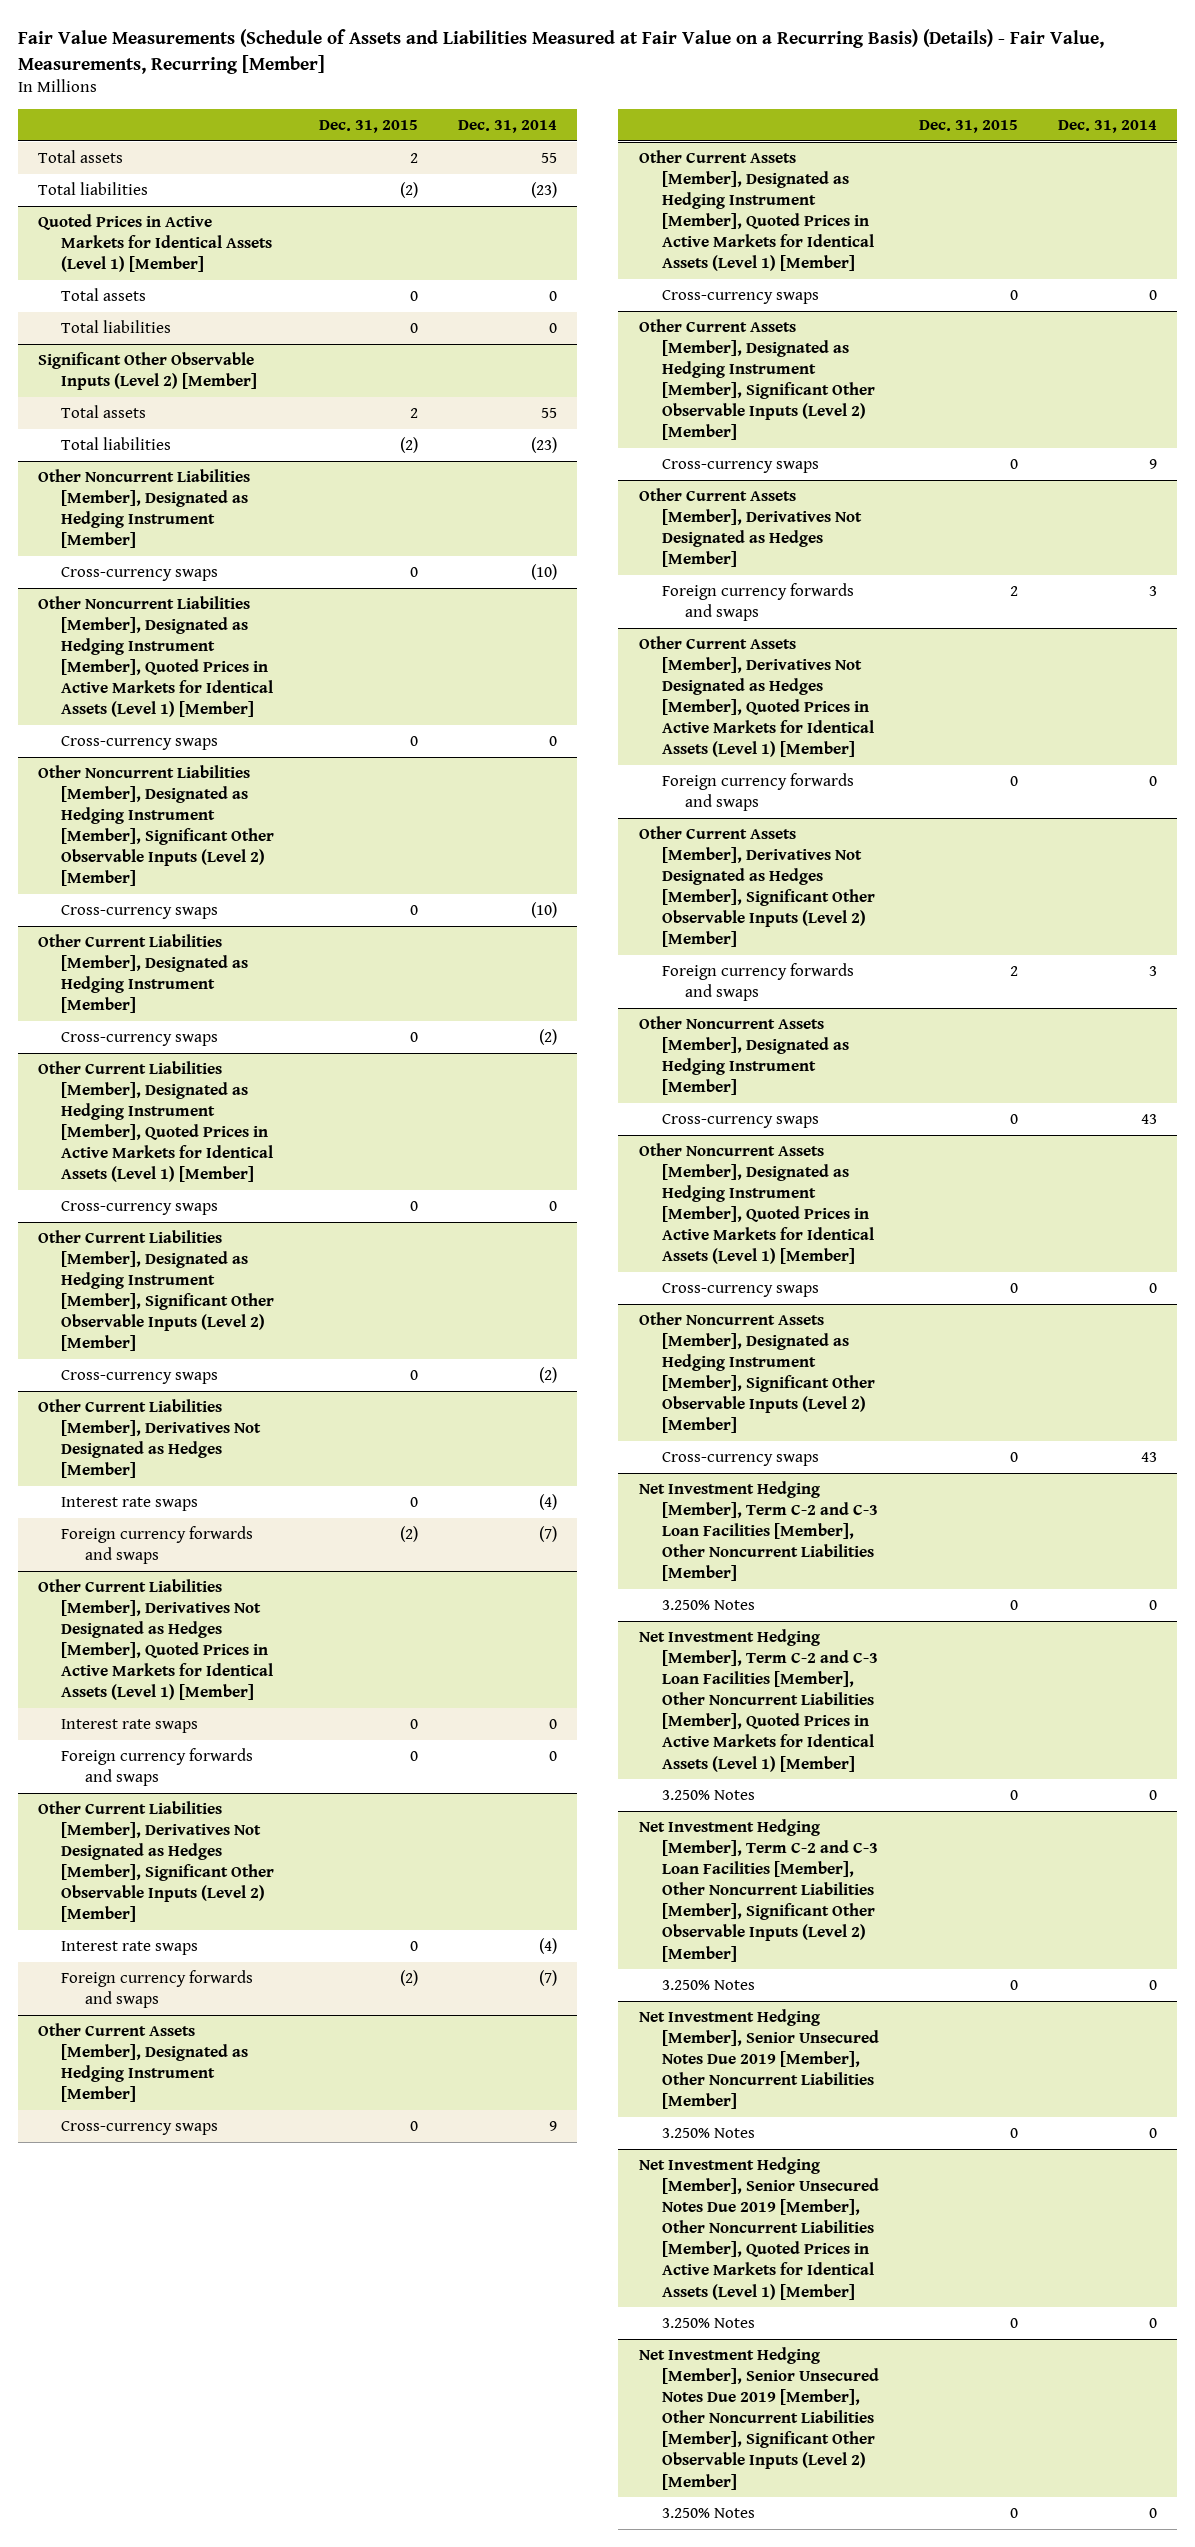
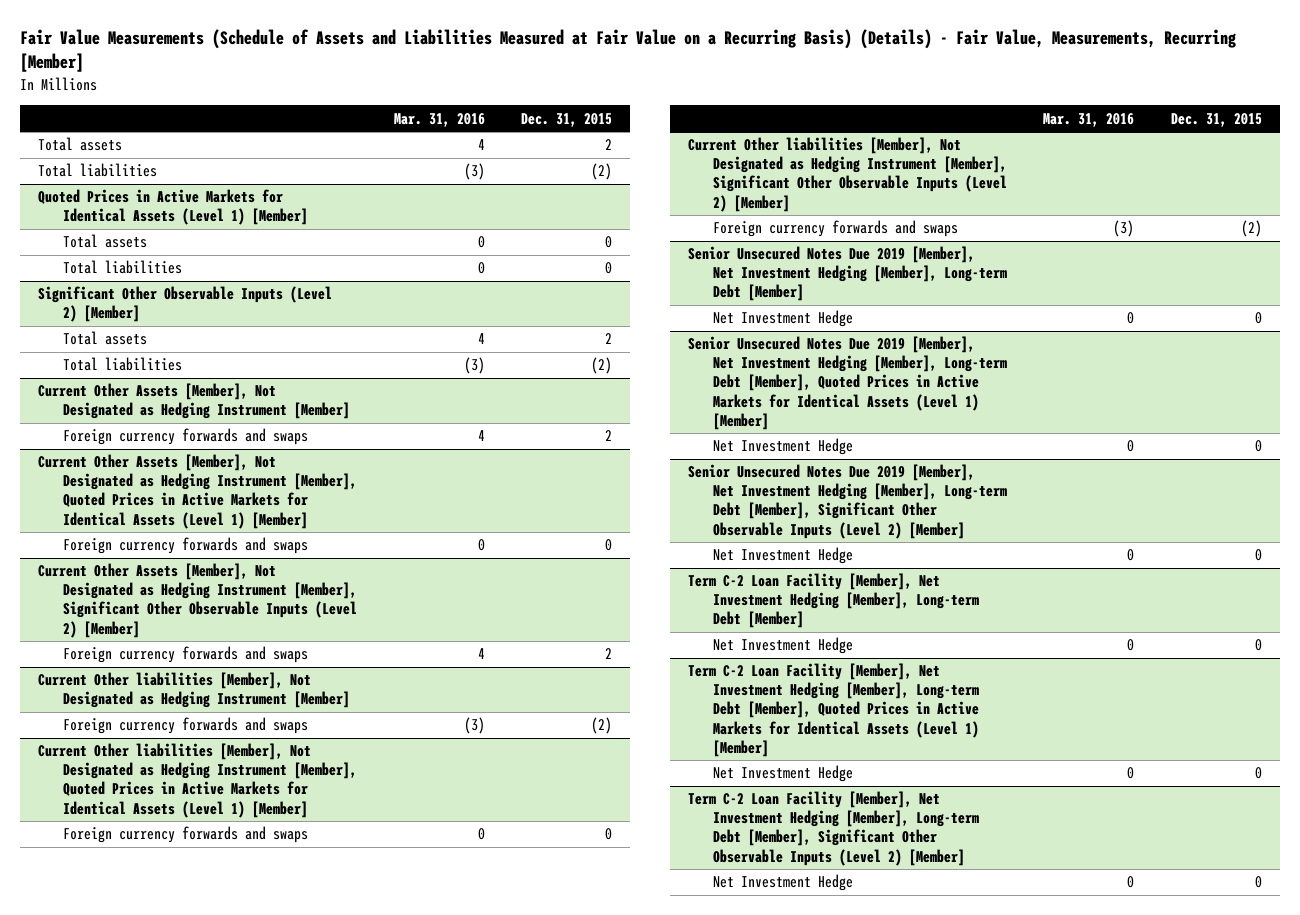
- | Dec. 31, 2015 | Dec. 31, 2014
+ | Mar. 31, 2016 | Dec. 31, 2015
- Other Noncurrent Liabilities [Member], Designated as Hedging Instrument [Member]
- Cross-currency swaps | 0 | (10)
- Other Noncurrent Liabilities [Member], Designated as Hedging Instrument [Member], Quoted Prices in Active Markets for Identical Assets (Level 1) [Member]
- Cross-currency swaps | 0 | 0
- Other Noncurrent Liabilities [Member], Designated as Hedging Instrument [Member], Significant Other Observable Inputs (Level 2) [Member]
- Cross-currency swaps | 0 | (10)
- Other Current Liabilities [Member], Designated as Hedging Instrument [Member]
- Cross-currency swaps | 0 | (2)
- Other Current Liabilities [Member], Designated as Hedging Instrument [Member], Quoted Prices in Active Markets for Identical Assets (Level 1) [Member]
- Cross-currency swaps | 0 | 0
- Other Current Liabilities [Member], Designated as Hedging Instrument [Member], Significant Other Observable Inputs (Level 2) [Member]
- Cross-currency swaps | 0 | (2)
- Other Current Liabilities [Member], Derivatives Not Designated as Hedges [Member]
- Interest rate swaps | 0 | (4)
- Foreign currency forwards and swaps | (2) | (7)
- Other Current Liabilities [Member], Derivatives Not Designated as Hedges [Member], Quoted Prices in Active Markets for Identical Assets (Level 1) [Member]
- Interest rate swaps | 0 | 0
- Foreign currency forwards and swaps | 0 | 0
- Other Current Liabilities [Member], Derivatives Not Designated as Hedges [Member], Significant Other Observable Inputs (Level 2) [Member]
- Interest rate swaps | 0 | (4)
- Foreign currency forwards and swaps | (2) | (7)
- Other Current Assets [Member], Designated as Hedging Instrument [Member]
- Cross-currency swaps | 0 | 9
- Other Current Assets [Member], Designated as Hedging Instrument [Member], Quoted Prices in Active Markets for Identical Assets (Level 1) [Member]
- Cross-currency swaps | 0 | 0
- Other Current Assets [Member], Designated as Hedging Instrument [Member], Significant Other Observable Inputs (Level 2) [Member]
- Cross-currency swaps | 0 | 9
- Other Current Assets [Member], Derivatives Not Designated as Hedges [Member]
+ Current Other Assets [Member], Not Designated as Hedging Instrument [Member]
- Other Current Assets [Member], Derivatives Not Designated as Hedges [Member], Quoted Prices in Active Markets for Identical Assets (Level 1) [Member]
+ Current Other Assets [Member], Not Designated as Hedging Instrument [Member], Quoted Prices in Active Markets for Identical Assets (Level 1) [Member]
- Other Current Assets [Member], Derivatives Not Designated as Hedges [Member], Significant Other Observable Inputs (Level 2) [Member]
+ Current Other Assets [Member], Not Designated as Hedging Instrument [Member], Significant Other Observable Inputs (Level 2) [Member]
- Other Noncurrent Assets [Member], Designated as Hedging Instrument [Member]
- Cross-currency swaps | 0 | 43
- Other Noncurrent Assets [Member], Designated as Hedging Instrument [Member], Quoted Prices in Active Markets for Identical Assets (Level 1) [Member]
- Cross-currency swaps | 0 | 0
- Other Noncurrent Assets [Member], Designated as Hedging Instrument [Member], Significant Other Observable Inputs (Level 2) [Member]
- Cross-currency swaps | 0 | 43
- Net Investment Hedging [Member], Term C-2 and C-3 Loan Facilities [Member], Other Noncurrent Liabilities [Member]
- 3.250% Notes | 0 | 0
- Net Investment Hedging [Member], Term C-2 and C-3 Loan Facilities [Member], Other Noncurrent Liabilities [Member], Quoted Prices in Active Markets for Identical Assets (Level 1) [Member]
- 3.250% Notes | 0 | 0
- Net Investment Hedging [Member], Term C-2 and C-3 Loan Facilities [Member], Other Noncurrent Liabilities [Member], Significant Other Observable Inputs (Level 2) [Member]
- 3.250% Notes | 0 | 0
- Net Investment Hedging [Member], Senior Unsecured Notes Due 2019 [Member], Other Noncurrent Liabilities [Member]
- 3.250% Notes | 0 | 0
- Net Investment Hedging [Member], Senior Unsecured Notes Due 2019 [Member], Other Noncurrent Liabilities [Member], Quoted Prices in Active Markets for Identical Assets (Level 1) [Member]
- 3.250% Notes | 0 | 0
- Net Investment Hedging [Member], Senior Unsecured Notes Due 2019 [Member], Other Noncurrent Liabilities [Member], Significant Other Observable Inputs (Level 2) [Member]
- 3.250% Notes | 0 | 0
+ Current Other liabilities [Member], Not Designated as Hedging Instrument [Member]
+ Foreign currency forwards and swaps | (3) | (2)
+ Current Other liabilities [Member], Not Designated as Hedging Instrument [Member], Quoted Prices in Active Markets for Identical Assets (Level 1) [Member]
+ Foreign currency forwards and swaps | 0 | 0
+ Current Other liabilities [Member], Not Designated as Hedging Instrument [Member], Significant Other Observable Inputs (Level 2) [Member]
+ Foreign currency forwards and swaps | (3) | (2)
+ Senior Unsecured Notes Due 2019 [Member], Net Investment Hedging [Member], Long-term Debt [Member]
+ Net Investment Hedge | 0 | 0
+ Senior Unsecured Notes Due 2019 [Member], Net Investment Hedging [Member], Long-term Debt [Member], Quoted Prices in Active Markets for Identical Assets (Level 1) [Member]
+ Net Investment Hedge | 0 | 0
+ Senior Unsecured Notes Due 2019 [Member], Net Investment Hedging [Member], Long-term Debt [Member], Significant Other Observable Inputs (Level 2) [Member]
+ Net Investment Hedge | 0 | 0
+ Term C-2 Loan Facility [Member], Net Investment Hedging [Member], Long-term Debt [Member]
+ Net Investment Hedge | 0 | 0
+ Term C-2 Loan Facility [Member], Net Investment Hedging [Member], Long-term Debt [Member], Quoted Prices in Active Markets for Identical Assets (Level 1) [Member]
+ Net Investment Hedge | 0 | 0
+ Term C-2 Loan Facility [Member], Net Investment Hedging [Member], Long-term Debt [Member], Significant Other Observable Inputs (Level 2) [Member]
+ Net Investment Hedge | 0 | 0

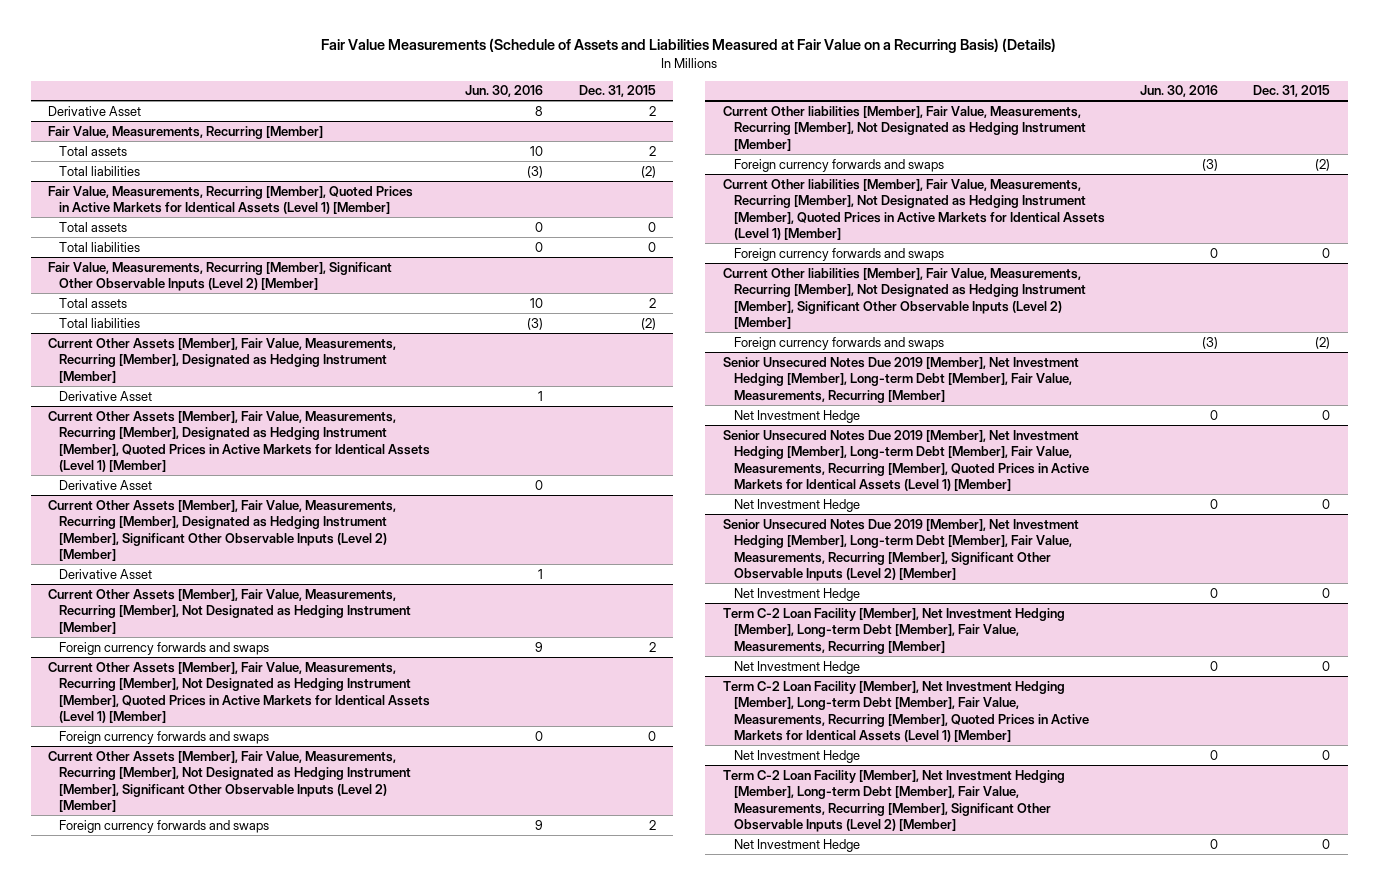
- Fair Value Measurements (Schedule of Assets and Liabilities Measured at Fair Value on a Recurring Basis) (Details) - Fair Value, Measurements, Recurring [Member]
+ Fair Value Measurements (Schedule of Assets and Liabilities Measured at Fair Value on a Recurring Basis) (Details)
- | Mar. 31, 2016 | Dec. 31, 2015
+ | Jun. 30, 2016 | Dec. 31, 2015
+ Derivative Asset | 8 | 2
+ Fair Value, Measurements, Recurring [Member]
- Quoted Prices in Active Markets for Identical Assets (Level 1) [Member]
+ Fair Value, Measurements, Recurring [Member], Quoted Prices in Active Markets for Identical Assets (Level 1) [Member]
- Significant Other Observable Inputs (Level 2) [Member]
+ Fair Value, Measurements, Recurring [Member], Significant Other Observable Inputs (Level 2) [Member]
- Current Other Assets [Member], Not Designated as Hedging Instrument [Member]
+ Current Other Assets [Member], Fair Value, Measurements, Recurring [Member], Designated as Hedging Instrument [Member]
+ Derivative Asset | 1 |
+ Current Other Assets [Member], Fair Value, Measurements, Recurring [Member], Designated as Hedging Instrument [Member], Quoted Prices in Active Markets for Identical Assets (Level 1) [Member]
+ Derivative Asset | 0 |
+ Current Other Assets [Member], Fair Value, Measurements, Recurring [Member], Designated as Hedging Instrument [Member], Significant Other Observable Inputs (Level 2) [Member]
+ Derivative Asset | 1 |
+ Current Other Assets [Member], Fair Value, Measurements, Recurring [Member], Not Designated as Hedging Instrument [Member]
- Current Other Assets [Member], Not Designated as Hedging Instrument [Member], Quoted Prices in Active Markets for Identical Assets (Level 1) [Member]
+ Current Other Assets [Member], Fair Value, Measurements, Recurring [Member], Not Designated as Hedging Instrument [Member], Quoted Prices in Active Markets for Identical Assets (Level 1) [Member]
- Current Other Assets [Member], Not Designated as Hedging Instrument [Member], Significant Other Observable Inputs (Level 2) [Member]
+ Current Other Assets [Member], Fair Value, Measurements, Recurring [Member], Not Designated as Hedging Instrument [Member], Significant Other Observable Inputs (Level 2) [Member]
- Current Other liabilities [Member], Not Designated as Hedging Instrument [Member]
+ Current Other liabilities [Member], Fair Value, Measurements, Recurring [Member], Not Designated as Hedging Instrument [Member]
- Current Other liabilities [Member], Not Designated as Hedging Instrument [Member], Quoted Prices in Active Markets for Identical Assets (Level 1) [Member]
+ Current Other liabilities [Member], Fair Value, Measurements, Recurring [Member], Not Designated as Hedging Instrument [Member], Quoted Prices in Active Markets for Identical Assets (Level 1) [Member]
- Current Other liabilities [Member], Not Designated as Hedging Instrument [Member], Significant Other Observable Inputs (Level 2) [Member]
+ Current Other liabilities [Member], Fair Value, Measurements, Recurring [Member], Not Designated as Hedging Instrument [Member], Significant Other Observable Inputs (Level 2) [Member]
- Senior Unsecured Notes Due 2019 [Member], Net Investment Hedging [Member], Long-term Debt [Member]
+ Senior Unsecured Notes Due 2019 [Member], Net Investment Hedging [Member], Long-term Debt [Member], Fair Value, Measurements, Recurring [Member]
- Senior Unsecured Notes Due 2019 [Member], Net Investment Hedging [Member], Long-term Debt [Member], Quoted Prices in Active Markets for Identical Assets (Level 1) [Member]
+ Senior Unsecured Notes Due 2019 [Member], Net Investment Hedging [Member], Long-term Debt [Member], Fair Value, Measurements, Recurring [Member], Quoted Prices in Active Markets for Identical Assets (Level 1) [Member]
- Senior Unsecured Notes Due 2019 [Member], Net Investment Hedging [Member], Long-term Debt [Member], Significant Other Observable Inputs (Level 2) [Member]
+ Senior Unsecured Notes Due 2019 [Member], Net Investment Hedging [Member], Long-term Debt [Member], Fair Value, Measurements, Recurring [Member], Significant Other Observable Inputs (Level 2) [Member]
- Term C-2 Loan Facility [Member], Net Investment Hedging [Member], Long-term Debt [Member]
+ Term C-2 Loan Facility [Member], Net Investment Hedging [Member], Long-term Debt [Member], Fair Value, Measurements, Recurring [Member]
- Term C-2 Loan Facility [Member], Net Investment Hedging [Member], Long-term Debt [Member], Quoted Prices in Active Markets for Identical Assets (Level 1) [Member]
+ Term C-2 Loan Facility [Member], Net Investment Hedging [Member], Long-term Debt [Member], Fair Value, Measurements, Recurring [Member], Quoted Prices in Active Markets for Identical Assets (Level 1) [Member]
- Term C-2 Loan Facility [Member], Net Investment Hedging [Member], Long-term Debt [Member], Significant Other Observable Inputs (Level 2) [Member]
+ Term C-2 Loan Facility [Member], Net Investment Hedging [Member], Long-term Debt [Member], Fair Value, Measurements, Recurring [Member], Significant Other Observable Inputs (Level 2) [Member]

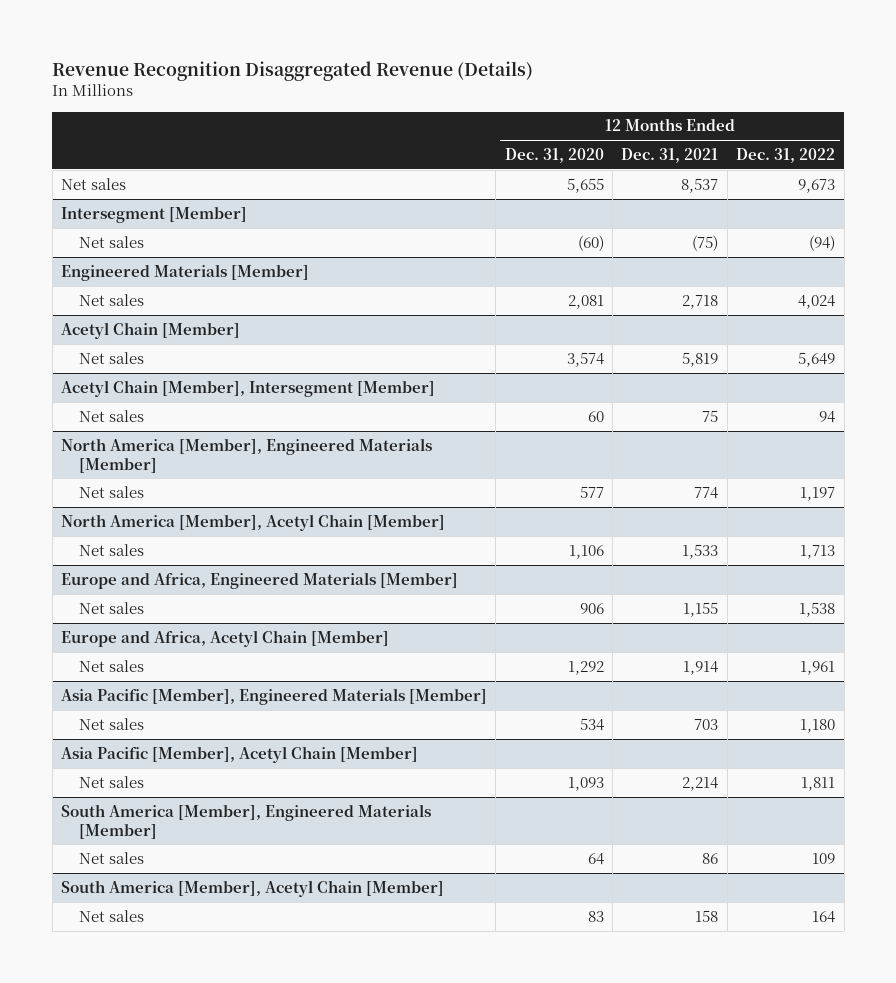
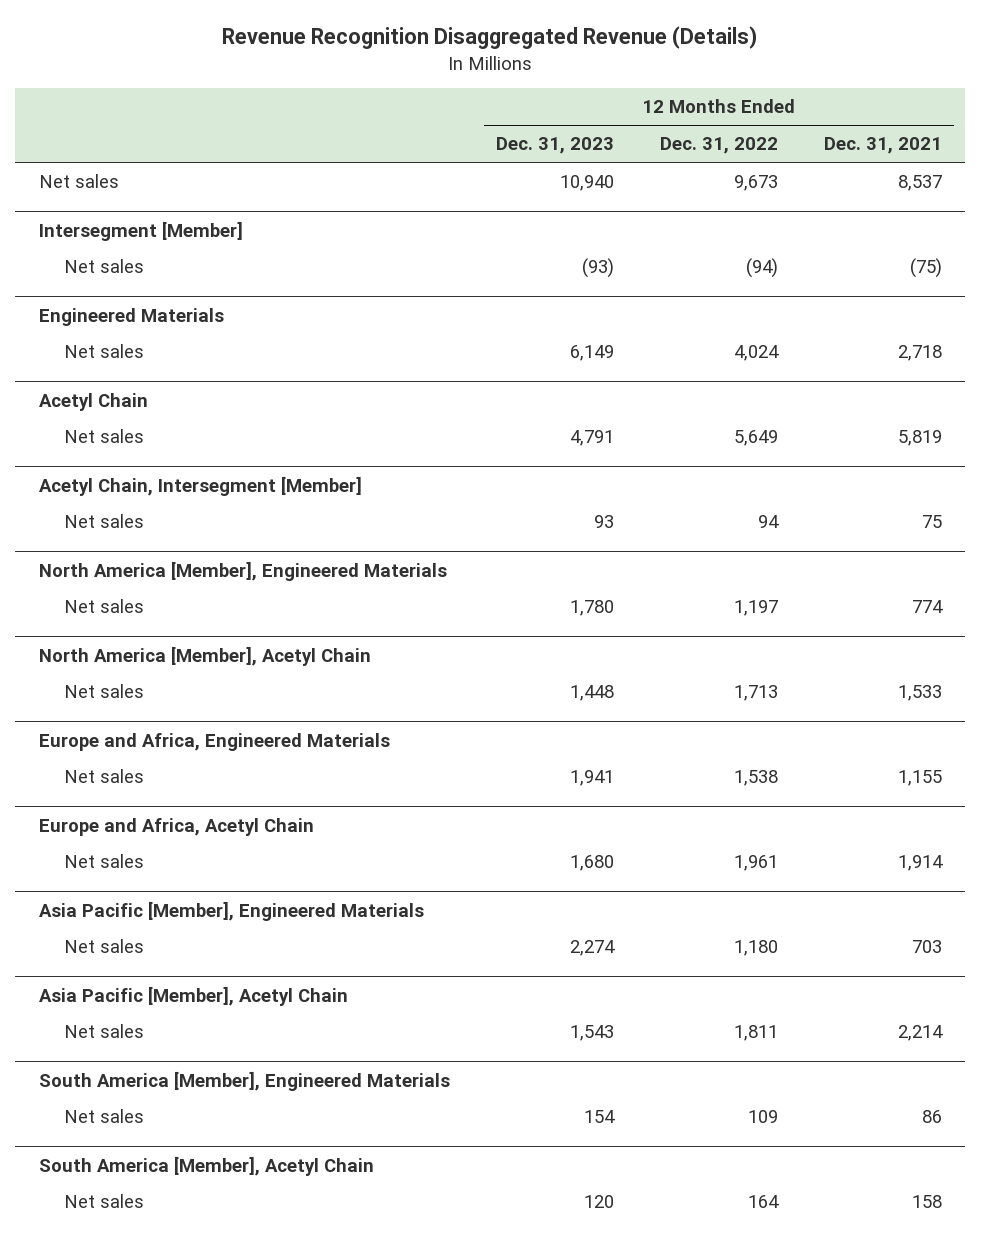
- | 12 Months Ended Dec. 31, 2020 | 12 Months Ended Dec. 31, 2021 | 12 Months Ended Dec. 31, 2022
+ | 12 Months Ended Dec. 31, 2023 | 12 Months Ended Dec. 31, 2022 | 12 Months Ended Dec. 31, 2021
- Engineered Materials [Member]
+ Engineered Materials
- Acetyl Chain [Member]
+ Acetyl Chain
- Acetyl Chain [Member], Intersegment [Member]
+ Acetyl Chain, Intersegment [Member]
- North America [Member], Engineered Materials [Member]
+ North America [Member], Engineered Materials
- North America [Member], Acetyl Chain [Member]
+ North America [Member], Acetyl Chain
- Europe and Africa, Engineered Materials [Member]
+ Europe and Africa, Engineered Materials
- Europe and Africa, Acetyl Chain [Member]
+ Europe and Africa, Acetyl Chain
- Asia Pacific [Member], Engineered Materials [Member]
+ Asia Pacific [Member], Engineered Materials
- Asia Pacific [Member], Acetyl Chain [Member]
+ Asia Pacific [Member], Acetyl Chain
- South America [Member], Engineered Materials [Member]
+ South America [Member], Engineered Materials
- South America [Member], Acetyl Chain [Member]
+ South America [Member], Acetyl Chain

